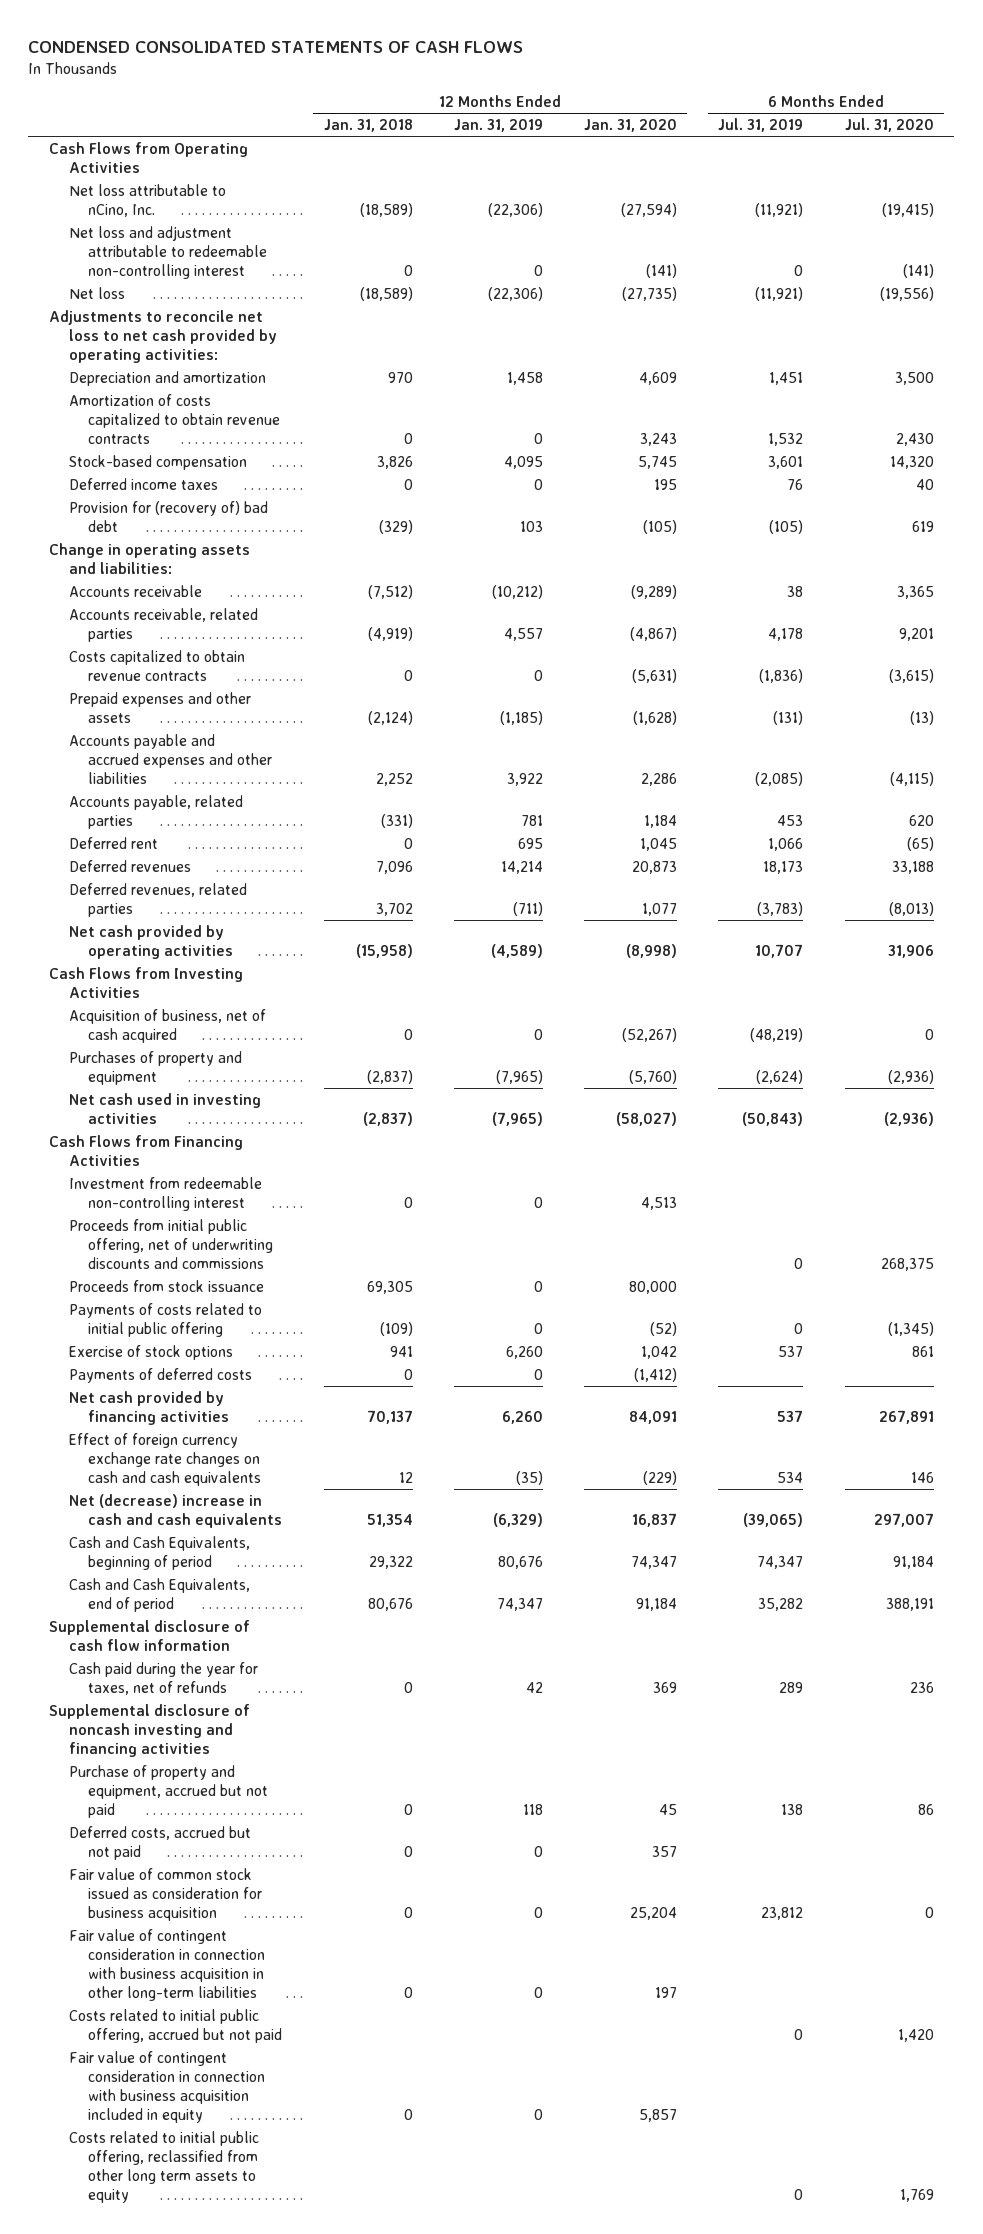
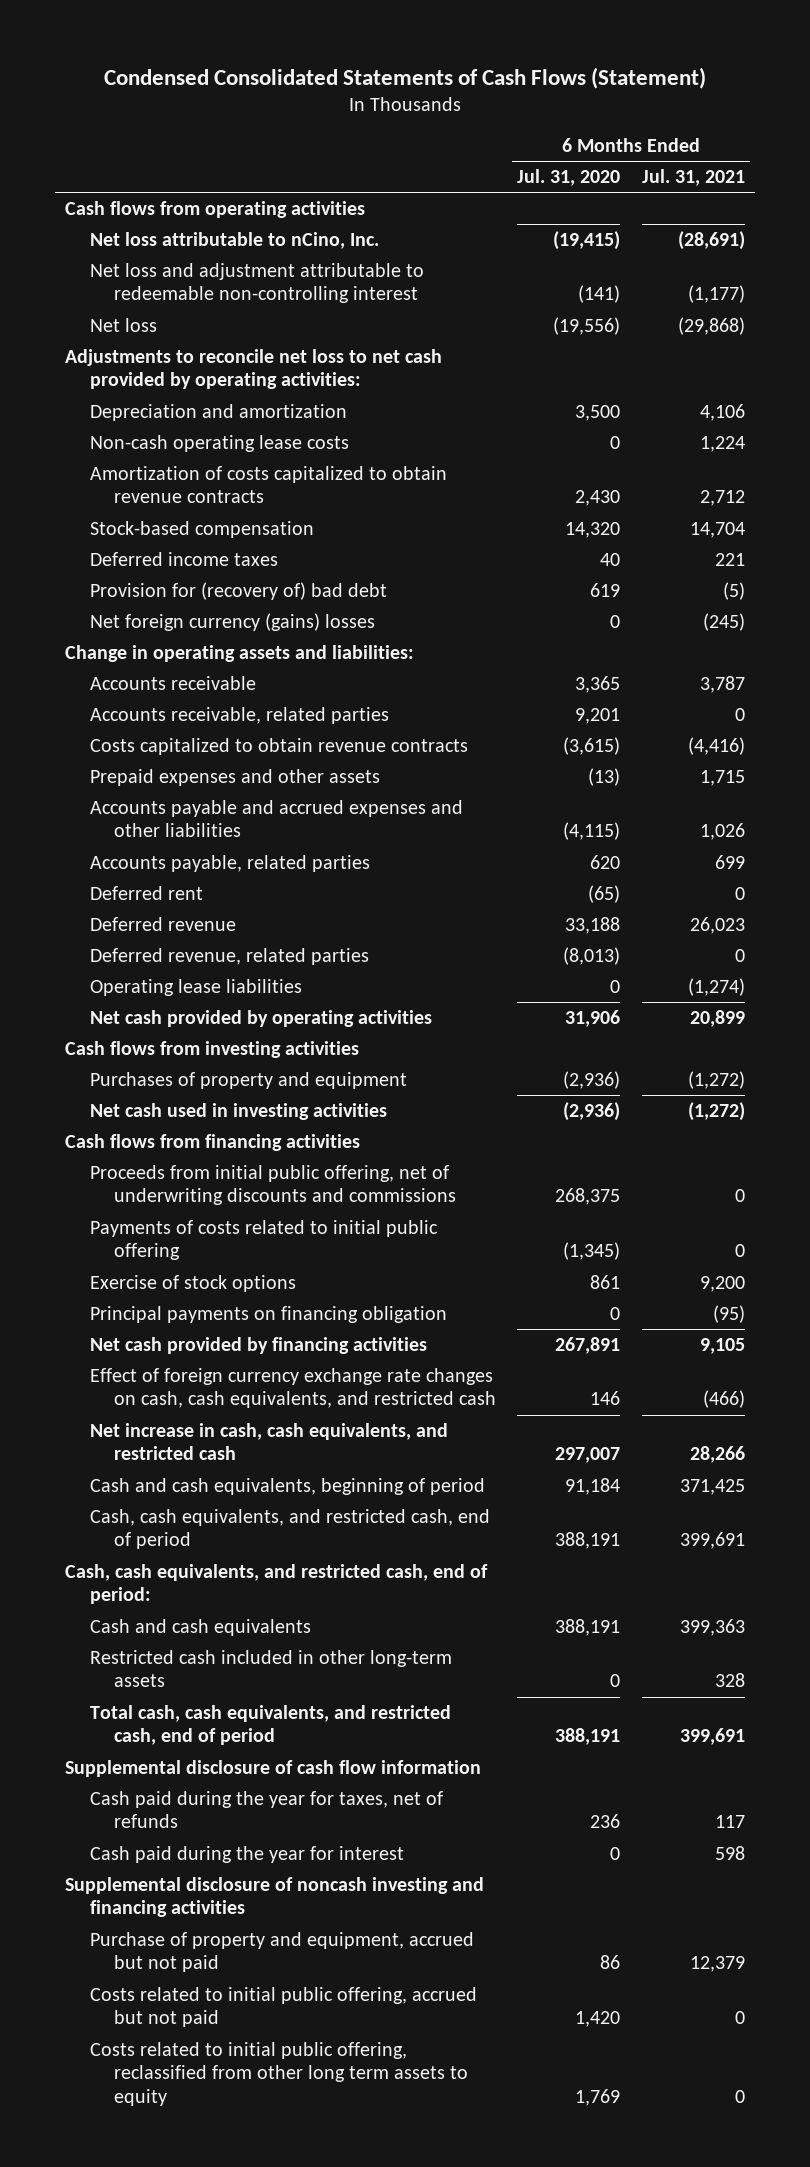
- CONDENSED CONSOLIDATED STATEMENTS OF CASH FLOWS
+ Condensed Consolidated Statements of Cash Flows (Statement)
- | 12 Months Ended Jan. 31, 2018 | 12 Months Ended Jan. 31, 2019 | 12 Months Ended Jan. 31, 2020 | 6 Months Ended Jul. 31, 2019 | 6 Months Ended Jul. 31, 2020
+ | 6 Months Ended Jul. 31, 2020 | 6 Months Ended Jul. 31, 2021
- Cash Flows from Operating Activities
+ Cash flows from operating activities
+ Non-cash operating lease costs | 0 | 1,224
+ Net foreign currency (gains) losses | 0 | (245)
- Deferred revenues | 7,096 | 14,214 | 20,873 | 18,173 | 33,188
- Deferred revenues, related parties | 3,702 | (711) | 1,077 | (3,783) | (8,013)
+ Deferred revenue | 33,188 | 26,023
+ Deferred revenue, related parties | (8,013) | 0
+ Operating lease liabilities | 0 | (1,274)
- Cash Flows from Investing Activities
- Acquisition of business, net of cash acquired | 0 | 0 | (52,267) | (48,219) | 0
+ Cash flows from investing activities
- Cash Flows from Financing Activities
- Investment from redeemable non-controlling interest | 0 | 0 | 4,513 | |
+ Cash flows from financing activities
- Proceeds from stock issuance | 69,305 | 0 | 80,000 | |
- Payments of deferred costs | 0 | 0 | (1,412) | |
+ Principal payments on financing obligation | 0 | (95)
- Effect of foreign currency exchange rate changes on cash and cash equivalents | 12 | (35) | (229) | 534 | 146
- Net (decrease) increase in cash and cash equivalents | 51,354 | (6,329) | 16,837 | (39,065) | 297,007
- Cash and Cash Equivalents, beginning of period | 29,322 | 80,676 | 74,347 | 74,347 | 91,184
- Cash and Cash Equivalents, end of period | 80,676 | 74,347 | 91,184 | 35,282 | 388,191
+ Effect of foreign currency exchange rate changes on cash, cash equivalents, and restricted cash | 146 | (466)
+ Net increase in cash, cash equivalents, and restricted cash | 297,007 | 28,266
+ Cash and cash equivalents, beginning of period | 91,184 | 371,425
+ Cash, cash equivalents, and restricted cash, end of period | 388,191 | 399,691
+ Cash, cash equivalents, and restricted cash, end of period:
+ Cash and cash equivalents | 388,191 | 399,363
+ Restricted cash included in other long-term assets | 0 | 328
+ Total cash, cash equivalents, and restricted cash, end of period | 388,191 | 399,691
+ Cash paid during the year for interest | 0 | 598
- Deferred costs, accrued but not paid | 0 | 0 | 357 | |
- Fair value of common stock issued as consideration for business acquisition | 0 | 0 | 25,204 | 23,812 | 0
- Fair value of contingent consideration in connection with business acquisition in other long-term liabilities | 0 | 0 | 197 | |
- Fair value of contingent consideration in connection with business acquisition included in equity | 0 | 0 | 5,857 | |

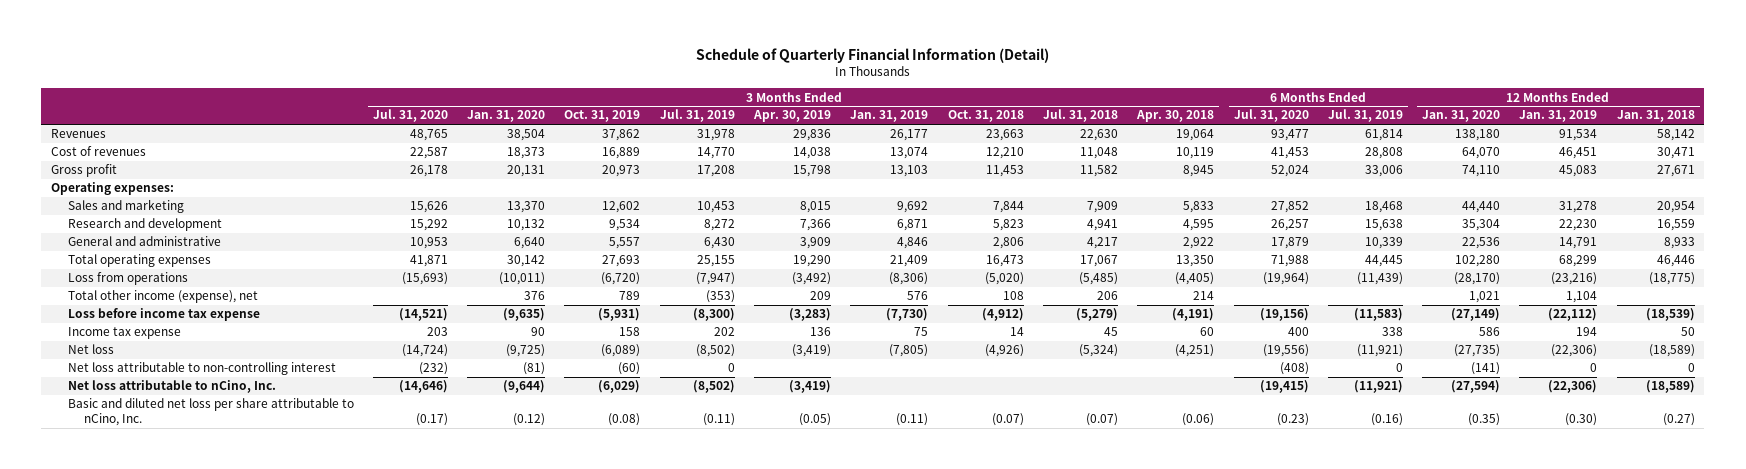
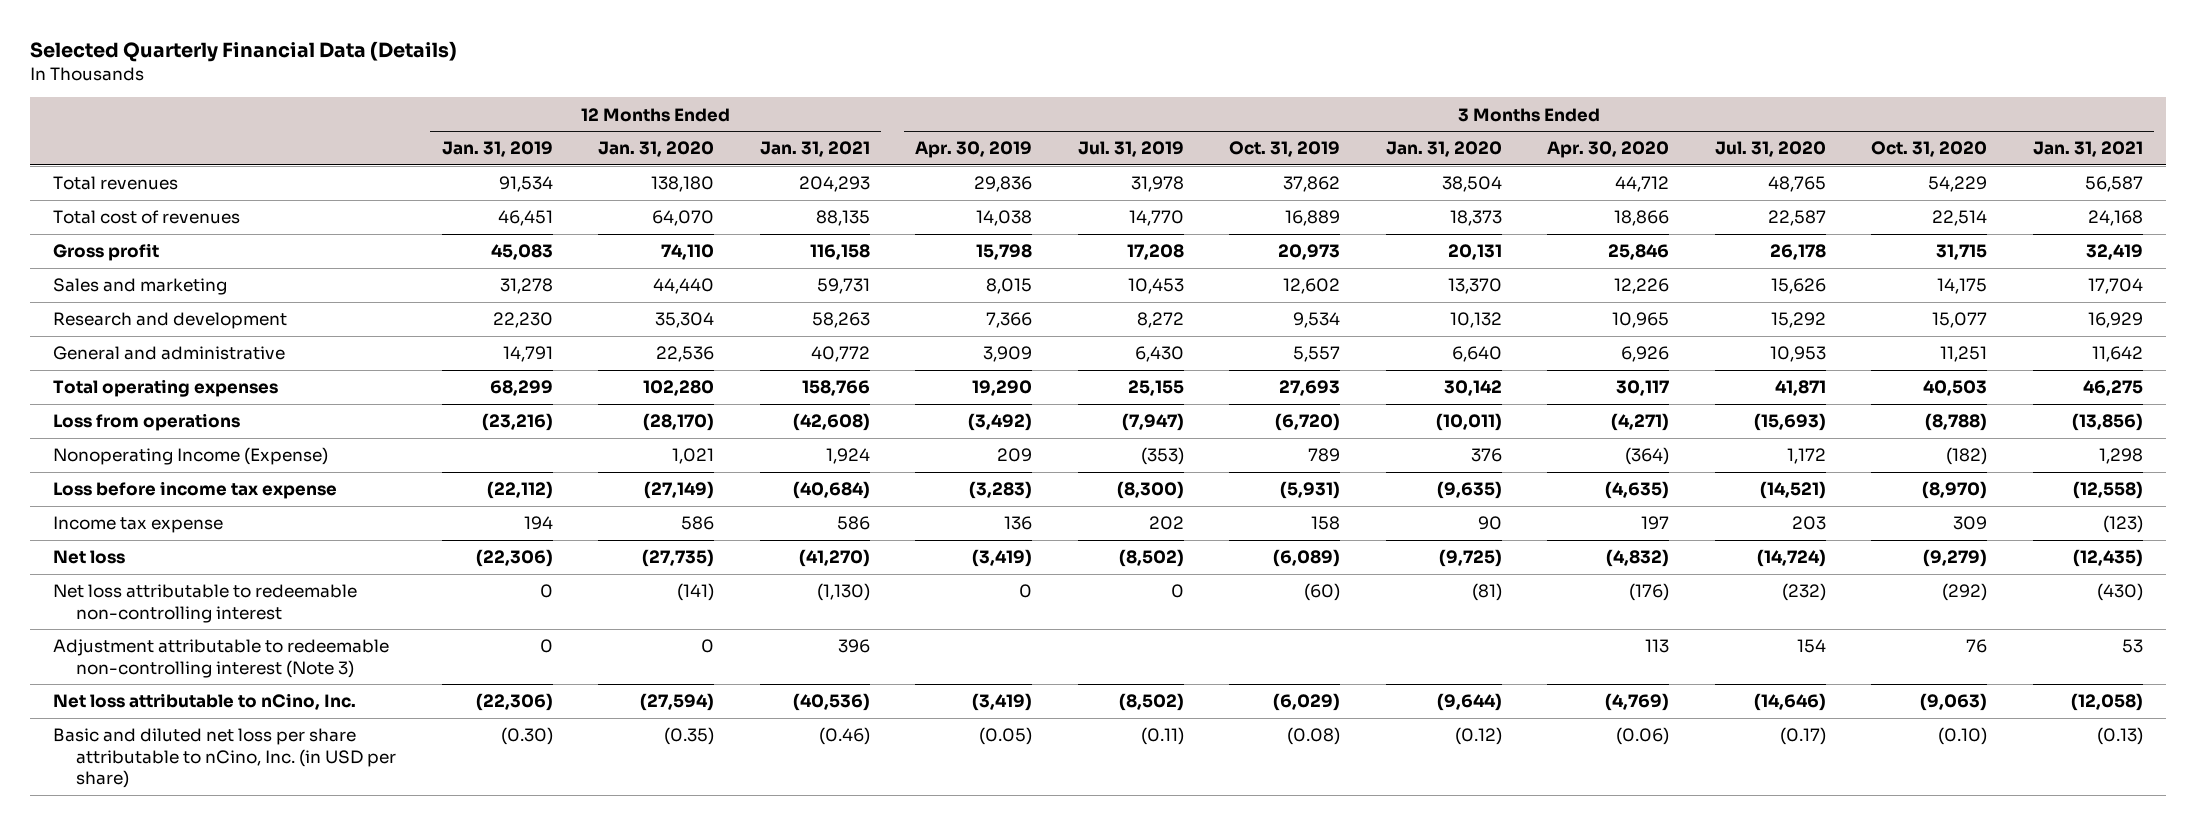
- Schedule of Quarterly Financial Information (Detail)
+ Selected Quarterly Financial Data (Details)
- | 3 Months Ended Jul. 31, 2020 | 3 Months Ended Jan. 31, 2020 | 3 Months Ended Oct. 31, 2019 | 3 Months Ended Jul. 31, 2019 | 3 Months Ended Apr. 30, 2019 | 3 Months Ended Jan. 31, 2019 | 3 Months Ended Oct. 31, 2018 | 3 Months Ended Jul. 31, 2018 | 3 Months Ended Apr. 30, 2018 | 6 Months Ended Jul. 31, 2020 | 6 Months Ended Jul. 31, 2019 | 12 Months Ended Jan. 31, 2020 | 12 Months Ended Jan. 31, 2019 | 12 Months Ended Jan. 31, 2018
+ | 12 Months Ended Jan. 31, 2019 | 12 Months Ended Jan. 31, 2020 | 12 Months Ended Jan. 31, 2021 | 3 Months Ended Apr. 30, 2019 | 3 Months Ended Jul. 31, 2019 | 3 Months Ended Oct. 31, 2019 | 3 Months Ended Jan. 31, 2020 | 3 Months Ended Apr. 30, 2020 | 3 Months Ended Jul. 31, 2020 | 3 Months Ended Oct. 31, 2020 | 3 Months Ended Jan. 31, 2021
- Revenues | 48,765 | 38,504 | 37,862 | 31,978 | 29,836 | 26,177 | 23,663 | 22,630 | 19,064 | 93,477 | 61,814 | 138,180 | 91,534 | 58,142
- Cost of revenues | 22,587 | 18,373 | 16,889 | 14,770 | 14,038 | 13,074 | 12,210 | 11,048 | 10,119 | 41,453 | 28,808 | 64,070 | 46,451 | 30,471
+ Total revenues | 91,534 | 138,180 | 204,293 | 29,836 | 31,978 | 37,862 | 38,504 | 44,712 | 48,765 | 54,229 | 56,587
+ Total cost of revenues | 46,451 | 64,070 | 88,135 | 14,038 | 14,770 | 16,889 | 18,373 | 18,866 | 22,587 | 22,514 | 24,168
- Operating expenses:
- Total other income (expense), net | | 376 | 789 | (353) | 209 | 576 | 108 | 206 | 214 | | | 1,021 | 1,104 |
+ Nonoperating Income (Expense) | | 1,021 | 1,924 | 209 | (353) | 789 | 376 | (364) | 1,172 | (182) | 1,298
- Net loss attributable to non-controlling interest | (232) | (81) | (60) | 0 | | | | | | (408) | 0 | (141) | 0 | 0
+ Net loss attributable to redeemable non-controlling interest | 0 | (141) | (1,130) | 0 | 0 | (60) | (81) | (176) | (232) | (292) | (430)
+ Adjustment attributable to redeemable non-controlling interest (Note 3) | 0 | 0 | 396 | | | | | 113 | 154 | 76 | 53
- Basic and diluted net loss per share attributable to nCino, Inc. | (0.17) | (0.12) | (0.08) | (0.11) | (0.05) | (0.11) | (0.07) | (0.07) | (0.06) | (0.23) | (0.16) | (0.35) | (0.30) | (0.27)
+ Basic and diluted net loss per share attributable to nCino, Inc. (in USD per share) | (0.30) | (0.35) | (0.46) | (0.05) | (0.11) | (0.08) | (0.12) | (0.06) | (0.17) | (0.10) | (0.13)

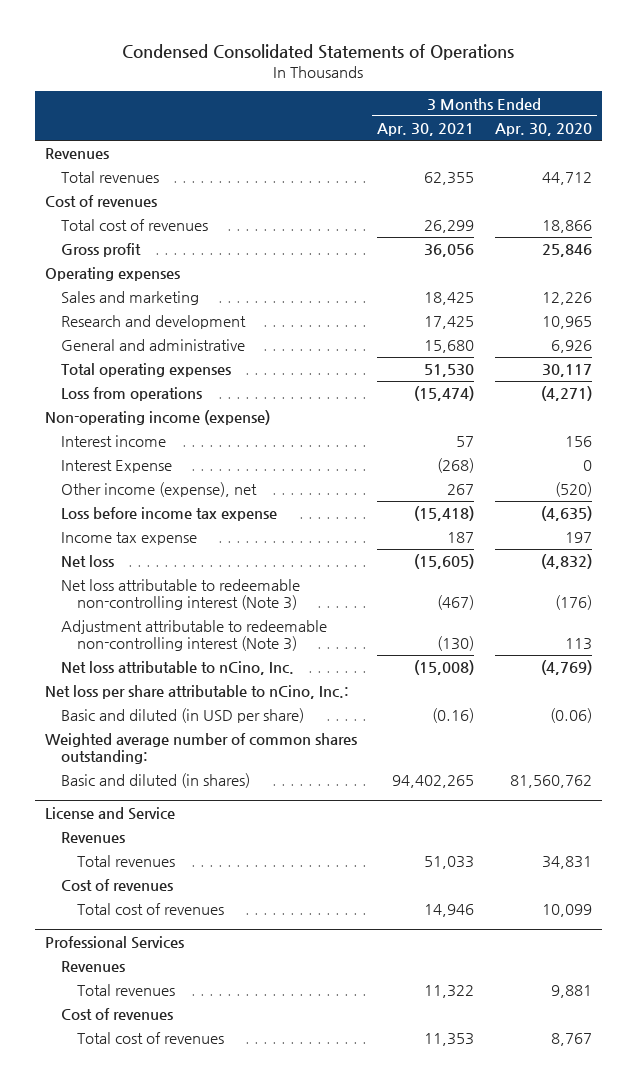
- Selected Quarterly Financial Data (Details)
+ Condensed Consolidated Statements of Operations
- | 12 Months Ended Jan. 31, 2019 | 12 Months Ended Jan. 31, 2020 | 12 Months Ended Jan. 31, 2021 | 3 Months Ended Apr. 30, 2019 | 3 Months Ended Jul. 31, 2019 | 3 Months Ended Oct. 31, 2019 | 3 Months Ended Jan. 31, 2020 | 3 Months Ended Apr. 30, 2020 | 3 Months Ended Jul. 31, 2020 | 3 Months Ended Oct. 31, 2020 | 3 Months Ended Jan. 31, 2021
+ | 3 Months Ended Apr. 30, 2021 | 3 Months Ended Apr. 30, 2020
+ Revenues
+ Cost of revenues
+ Operating expenses
- Nonoperating Income (Expense) | | 1,021 | 1,924 | 209 | (353) | 789 | 376 | (364) | 1,172 | (182) | 1,298
+ Non-operating income (expense)
+ Interest income | 57 | 156
+ Interest Expense | (268) | 0
+ Other income (expense), net | 267 | (520)
- Net loss attributable to redeemable non-controlling interest | 0 | (141) | (1,130) | 0 | 0 | (60) | (81) | (176) | (232) | (292) | (430)
+ Net loss attributable to redeemable non-controlling interest (Note 3) | (467) | (176)
- Basic and diluted net loss per share attributable to nCino, Inc. (in USD per share) | (0.30) | (0.35) | (0.46) | (0.05) | (0.11) | (0.08) | (0.12) | (0.06) | (0.17) | (0.10) | (0.13)
+ Net loss per share attributable to nCino, Inc.:
+ Basic and diluted (in USD per share) | (0.16) | (0.06)
+ Weighted average number of common shares outstanding:
+ Basic and diluted (in shares) | 94,402,265 | 81,560,762
+ License and Service
+ Revenues
+ Total revenues | 51,033 | 34,831
+ Cost of revenues
+ Total cost of revenues | 14,946 | 10,099
+ Professional Services
+ Revenues
+ Total revenues | 11,322 | 9,881
+ Cost of revenues
+ Total cost of revenues | 11,353 | 8,767

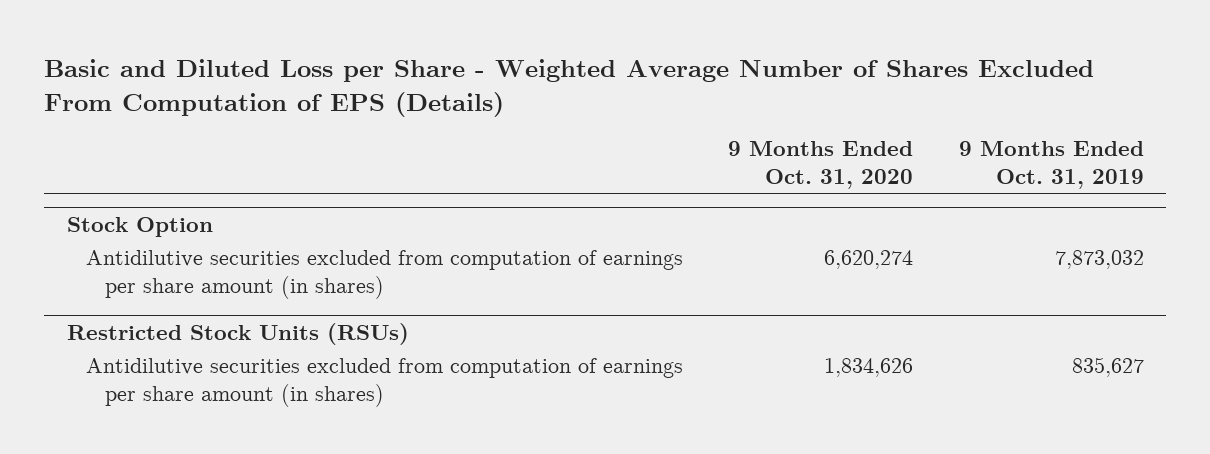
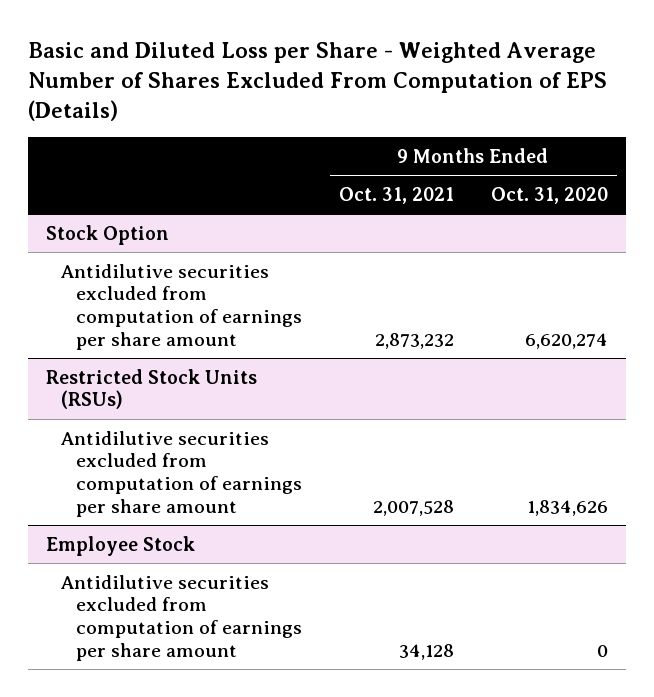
- | 9 Months Ended Oct. 31, 2020 | 9 Months Ended Oct. 31, 2019
+ | 9 Months Ended Oct. 31, 2021 | 9 Months Ended Oct. 31, 2020
@ Stock Option
- Antidilutive securities excluded from computation of earnings per share amount (in shares) | 6,620,274 | 7,873,032
+ Antidilutive securities excluded from computation of earnings per share amount | 2,873,232 | 6,620,274
@ Restricted Stock Units (RSUs)
- Antidilutive securities excluded from computation of earnings per share amount (in shares) | 1,834,626 | 835,627
+ Antidilutive securities excluded from computation of earnings per share amount | 2,007,528 | 1,834,626
+ Employee Stock
+ Antidilutive securities excluded from computation of earnings per share amount | 34,128 | 0

